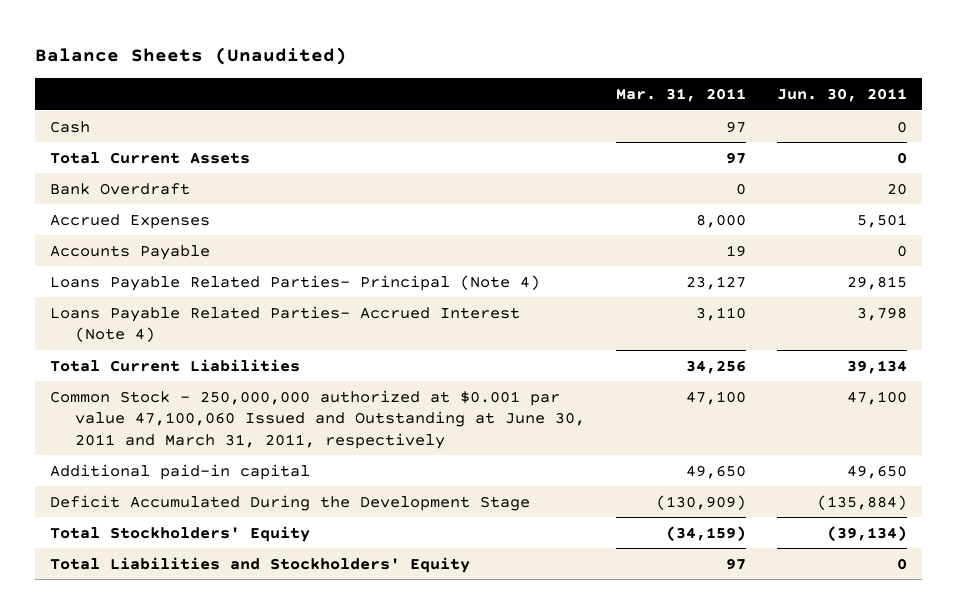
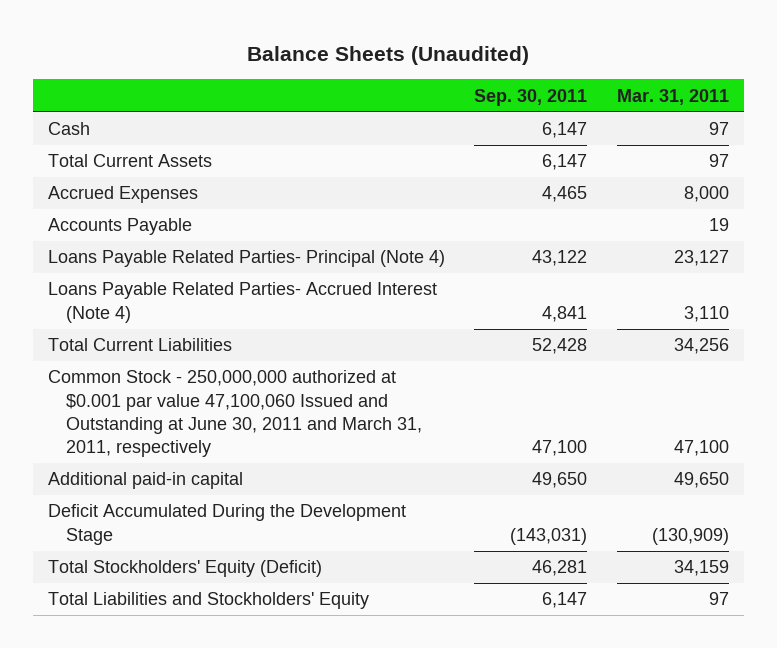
- | Mar. 31, 2011 | Jun. 30, 2011
+ | Sep. 30, 2011 | Mar. 31, 2011
- Bank Overdraft | 0 | 20
- Total Stockholders' Equity | (34,159) | (39,134)
+ Total Stockholders' Equity (Deficit) | 46,281 | 34,159

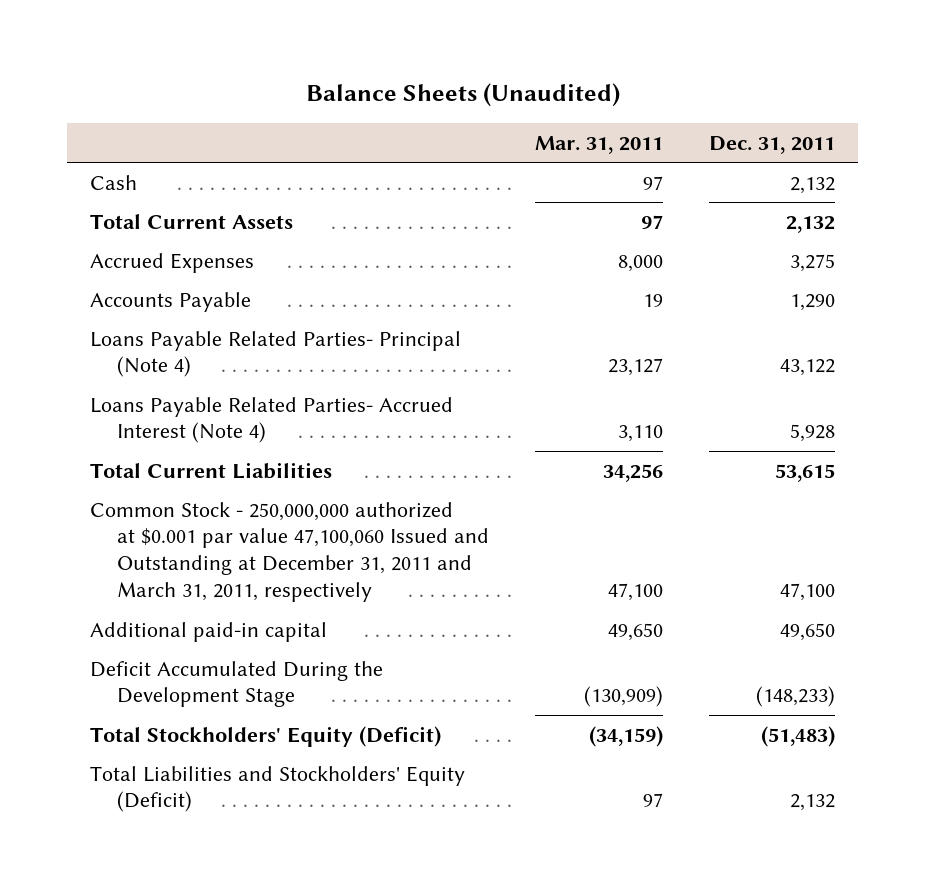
- | Sep. 30, 2011 | Mar. 31, 2011
+ | Mar. 31, 2011 | Dec. 31, 2011
- Common Stock - 250,000,000 authorized at $0.001 par value 47,100,060 Issued and Outstanding at June 30, 2011 and March 31, 2011, respectively | 47,100 | 47,100
+ Common Stock - 250,000,000 authorized at $0.001 par value 47,100,060 Issued and Outstanding at December 31, 2011 and March 31, 2011, respectively | 47,100 | 47,100
- Total Stockholders' Equity (Deficit) | 46,281 | 34,159
- Total Liabilities and Stockholders' Equity | 6,147 | 97
+ Total Stockholders' Equity (Deficit) | (34,159) | (51,483)
+ Total Liabilities and Stockholders' Equity (Deficit) | 97 | 2,132

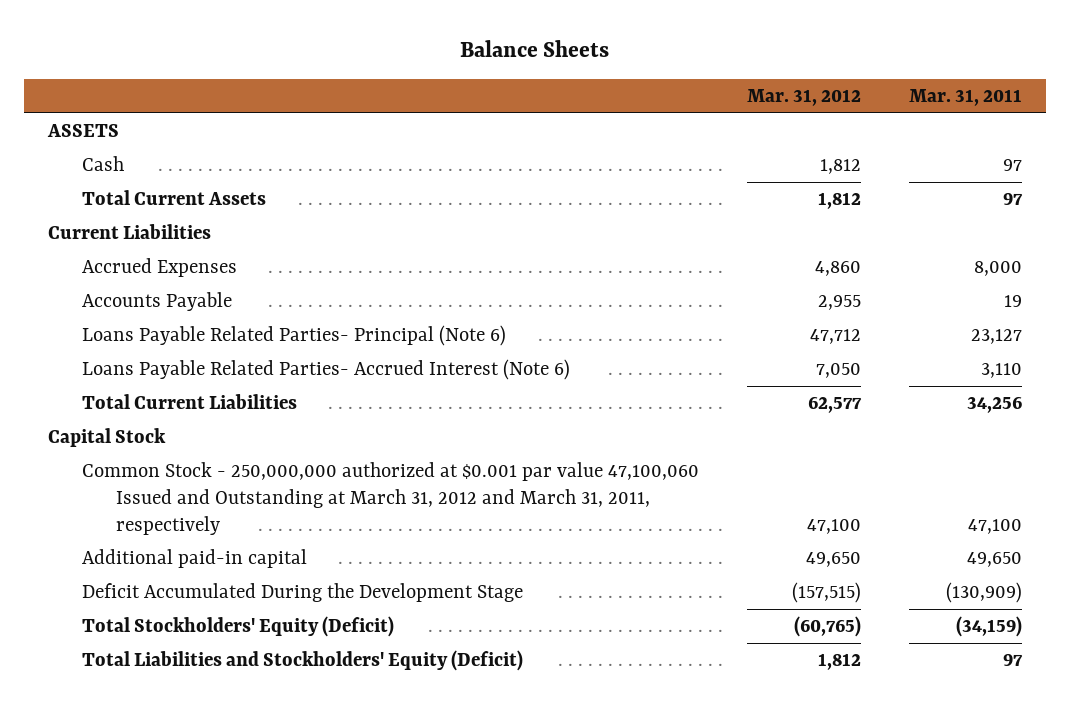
- Balance Sheets (Unaudited)
+ Balance Sheets
- | Mar. 31, 2011 | Dec. 31, 2011
+ | Mar. 31, 2012 | Mar. 31, 2011
+ ASSETS
+ Current Liabilities
- Loans Payable Related Parties- Principal (Note 4) | 23,127 | 43,122
- Loans Payable Related Parties- Accrued Interest (Note 4) | 3,110 | 5,928
+ Loans Payable Related Parties- Principal (Note 6) | 47,712 | 23,127
+ Loans Payable Related Parties- Accrued Interest (Note 6) | 7,050 | 3,110
- Common Stock - 250,000,000 authorized at $0.001 par value 47,100,060 Issued and Outstanding at December 31, 2011 and March 31, 2011, respectively | 47,100 | 47,100
+ Capital Stock
+ Common Stock - 250,000,000 authorized at $0.001 par value 47,100,060 Issued and Outstanding at March 31, 2012 and March 31, 2011, respectively | 47,100 | 47,100

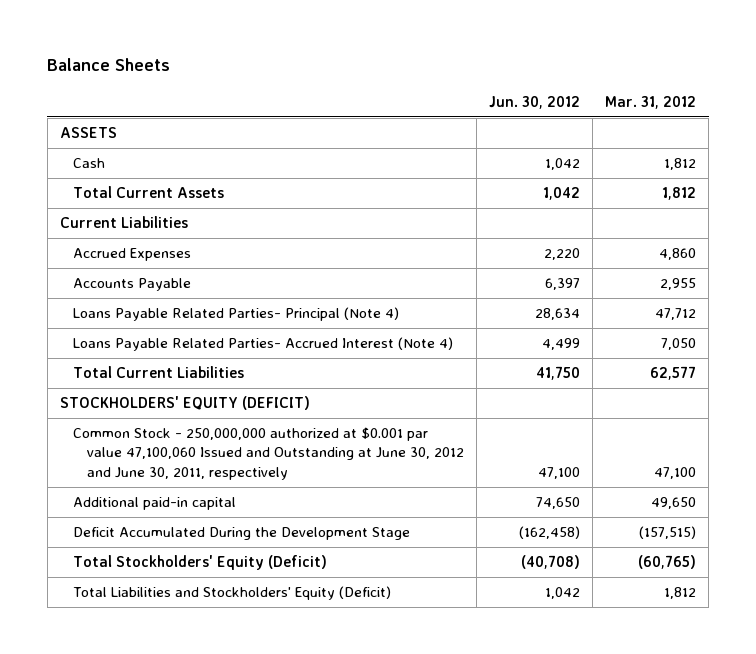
- | Mar. 31, 2012 | Mar. 31, 2011
+ | Jun. 30, 2012 | Mar. 31, 2012
- Loans Payable Related Parties- Principal (Note 6) | 47,712 | 23,127
- Loans Payable Related Parties- Accrued Interest (Note 6) | 7,050 | 3,110
+ Loans Payable Related Parties- Principal (Note 4) | 28,634 | 47,712
+ Loans Payable Related Parties- Accrued Interest (Note 4) | 4,499 | 7,050
- Capital Stock
- Common Stock - 250,000,000 authorized at $0.001 par value 47,100,060 Issued and Outstanding at March 31, 2012 and March 31, 2011, respectively | 47,100 | 47,100
+ STOCKHOLDERS' EQUITY (DEFICIT)
+ Common Stock - 250,000,000 authorized at $0.001 par value 47,100,060 Issued and Outstanding at June 30, 2012 and June 30, 2011, respectively | 47,100 | 47,100

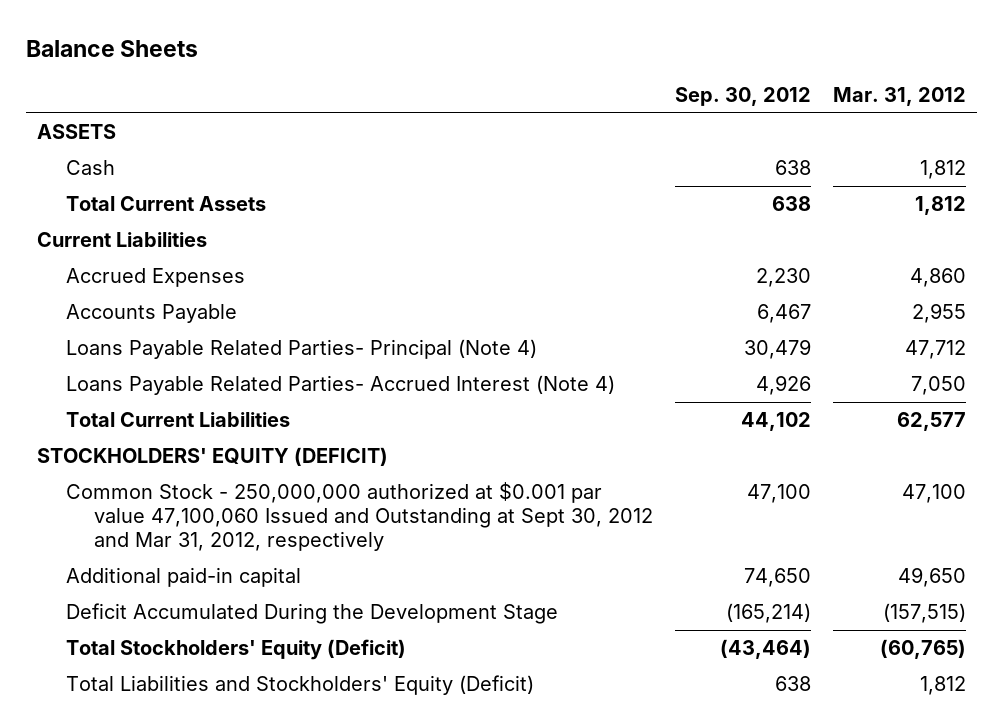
- | Jun. 30, 2012 | Mar. 31, 2012
+ | Sep. 30, 2012 | Mar. 31, 2012
- Common Stock - 250,000,000 authorized at $0.001 par value 47,100,060 Issued and Outstanding at June 30, 2012 and June 30, 2011, respectively | 47,100 | 47,100
+ Common Stock - 250,000,000 authorized at $0.001 par value 47,100,060 Issued and Outstanding at Sept 30, 2012 and Mar 31, 2012, respectively | 47,100 | 47,100

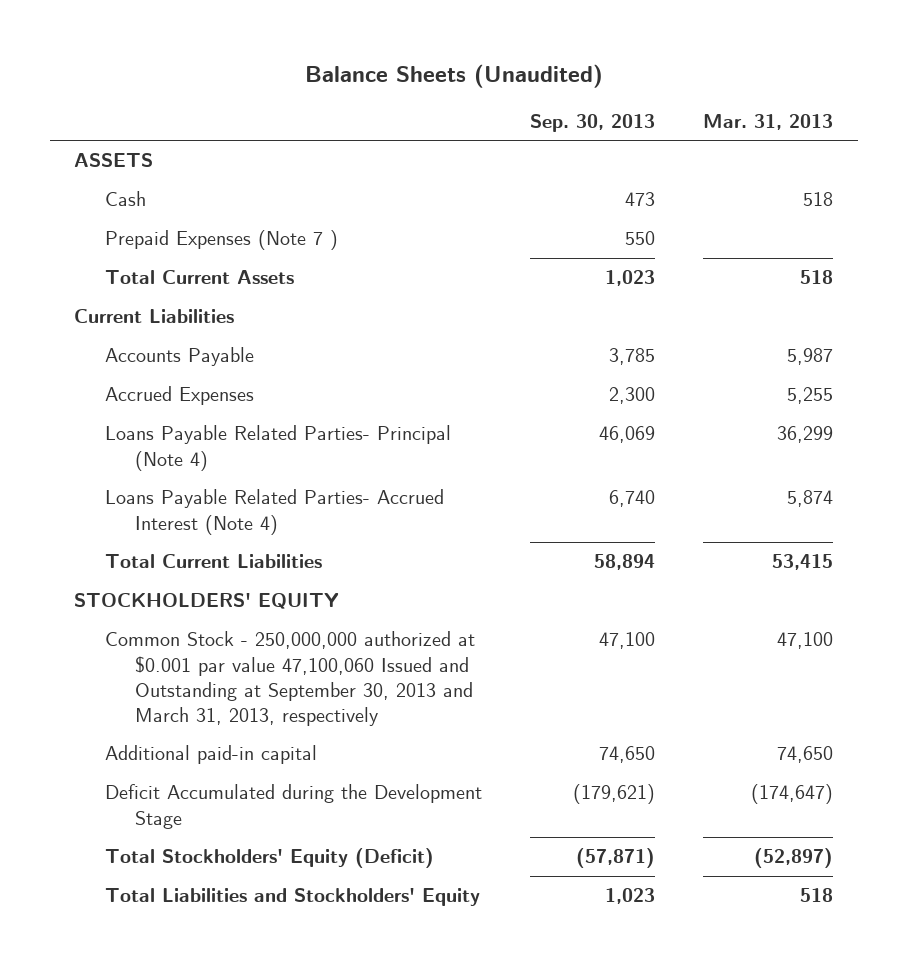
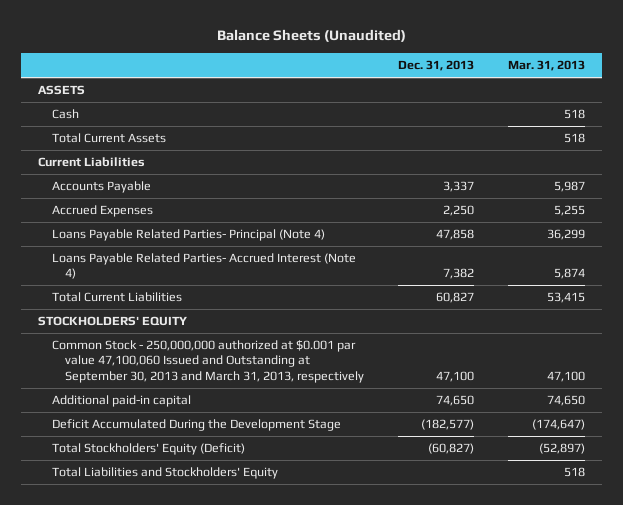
- | Sep. 30, 2013 | Mar. 31, 2013
+ | Dec. 31, 2013 | Mar. 31, 2013
- Prepaid Expenses (Note 7 ) | 550 |
- Deficit Accumulated during the Development Stage | (179,621) | (174,647)
+ Deficit Accumulated During the Development Stage | (182,577) | (174,647)

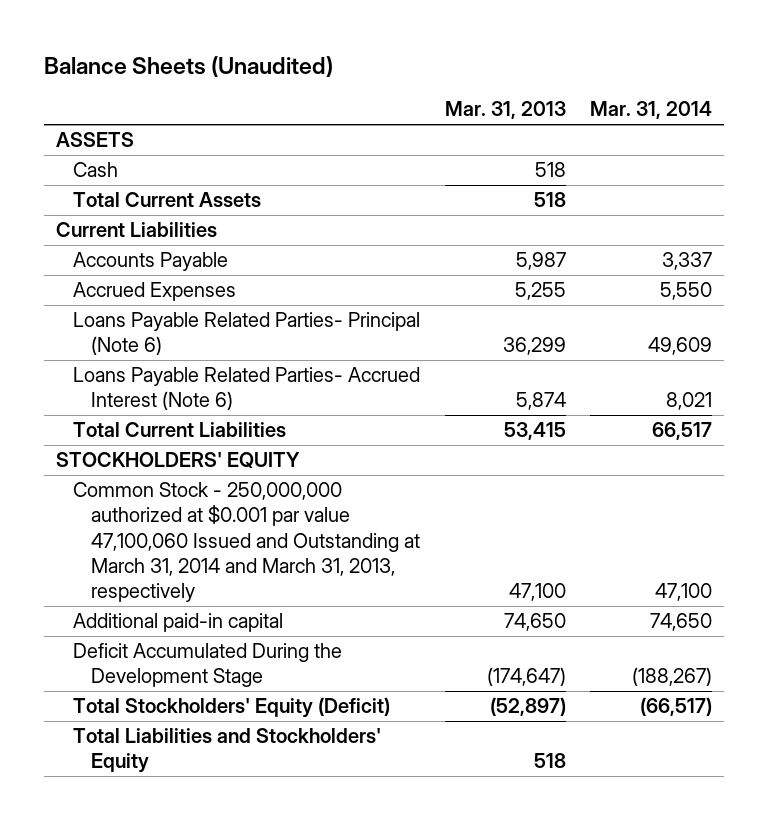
- | Dec. 31, 2013 | Mar. 31, 2013
+ | Mar. 31, 2013 | Mar. 31, 2014
- Loans Payable Related Parties- Principal (Note 4) | 47,858 | 36,299
- Loans Payable Related Parties- Accrued Interest (Note 4) | 7,382 | 5,874
+ Loans Payable Related Parties- Principal (Note 6) | 36,299 | 49,609
+ Loans Payable Related Parties- Accrued Interest (Note 6) | 5,874 | 8,021
- Common Stock - 250,000,000 authorized at $0.001 par value 47,100,060 Issued and Outstanding at September 30, 2013 and March 31, 2013, respectively | 47,100 | 47,100
+ Common Stock - 250,000,000 authorized at $0.001 par value 47,100,060 Issued and Outstanding at March 31, 2014 and March 31, 2013, respectively | 47,100 | 47,100

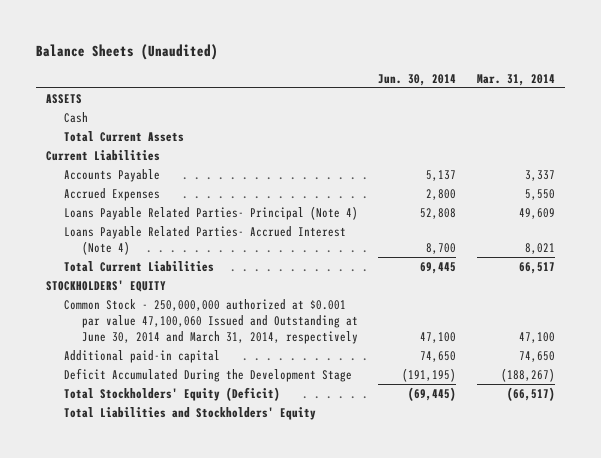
- | Mar. 31, 2013 | Mar. 31, 2014
+ | Jun. 30, 2014 | Mar. 31, 2014
- Loans Payable Related Parties- Principal (Note 6) | 36,299 | 49,609
- Loans Payable Related Parties- Accrued Interest (Note 6) | 5,874 | 8,021
+ Loans Payable Related Parties- Principal (Note 4) | 52,808 | 49,609
+ Loans Payable Related Parties- Accrued Interest (Note 4) | 8,700 | 8,021
- Common Stock - 250,000,000 authorized at $0.001 par value 47,100,060 Issued and Outstanding at March 31, 2014 and March 31, 2013, respectively | 47,100 | 47,100
+ Common Stock - 250,000,000 authorized at $0.001 par value 47,100,060 Issued and Outstanding at June 30, 2014 and March 31, 2014, respectively | 47,100 | 47,100

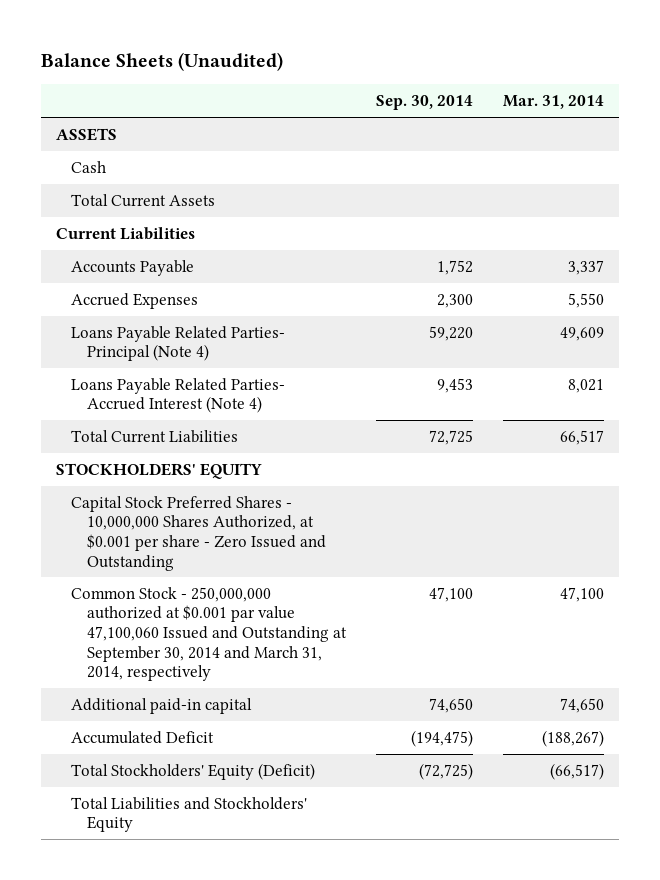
- | Jun. 30, 2014 | Mar. 31, 2014
+ | Sep. 30, 2014 | Mar. 31, 2014
- Common Stock - 250,000,000 authorized at $0.001 par value 47,100,060 Issued and Outstanding at June 30, 2014 and March 31, 2014, respectively | 47,100 | 47,100
+ Capital Stock Preferred Shares - 10,000,000 Shares Authorized, at $0.001 per share - Zero Issued and Outstanding
+ Common Stock - 250,000,000 authorized at $0.001 par value 47,100,060 Issued and Outstanding at September 30, 2014 and March 31, 2014, respectively | 47,100 | 47,100
- Deficit Accumulated During the Development Stage | (191,195) | (188,267)
+ Accumulated Deficit | (194,475) | (188,267)

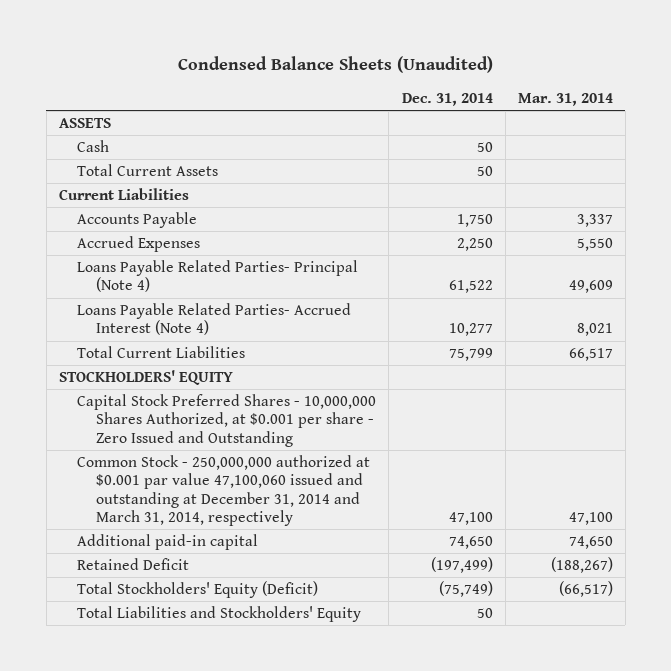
- Balance Sheets (Unaudited)
+ Condensed Balance Sheets (Unaudited)
- | Sep. 30, 2014 | Mar. 31, 2014
+ | Dec. 31, 2014 | Mar. 31, 2014
- Common Stock - 250,000,000 authorized at $0.001 par value 47,100,060 Issued and Outstanding at September 30, 2014 and March 31, 2014, respectively | 47,100 | 47,100
+ Common Stock - 250,000,000 authorized at $0.001 par value 47,100,060 issued and outstanding at December 31, 2014 and March 31, 2014, respectively | 47,100 | 47,100
- Accumulated Deficit | (194,475) | (188,267)
+ Retained Deficit | (197,499) | (188,267)

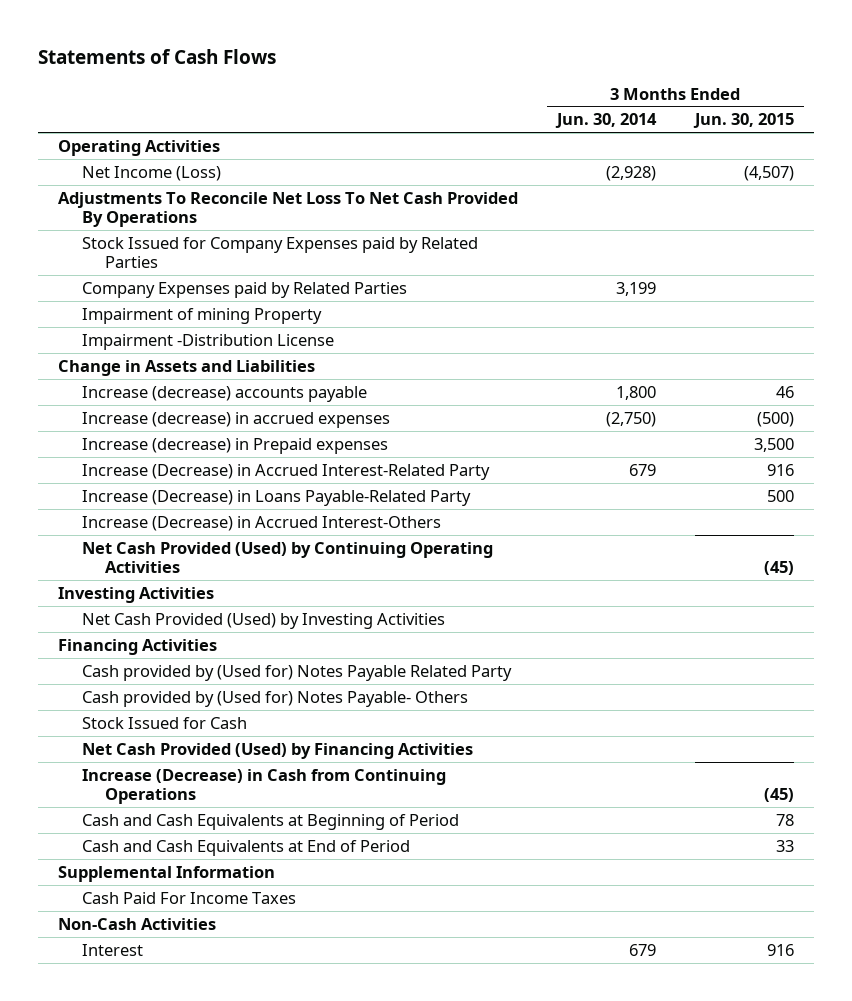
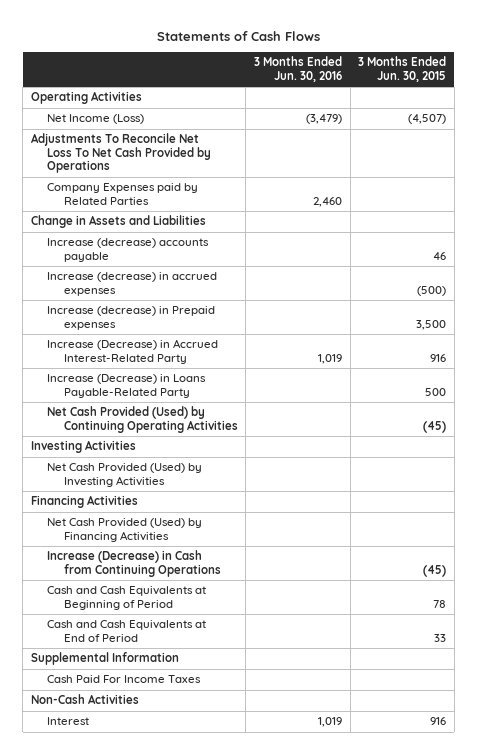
- | 3 Months Ended Jun. 30, 2014 | 3 Months Ended Jun. 30, 2015
+ | 3 Months Ended Jun. 30, 2016 | 3 Months Ended Jun. 30, 2015
- Adjustments To Reconcile Net Loss To Net Cash Provided By Operations
- Stock Issued for Company Expenses paid by Related Parties
+ Adjustments To Reconcile Net Loss To Net Cash Provided by Operations
- Impairment of mining Property
- Impairment -Distribution License
- Increase (Decrease) in Accrued Interest-Others
- Cash provided by (Used for) Notes Payable Related Party
- Cash provided by (Used for) Notes Payable- Others
- Stock Issued for Cash

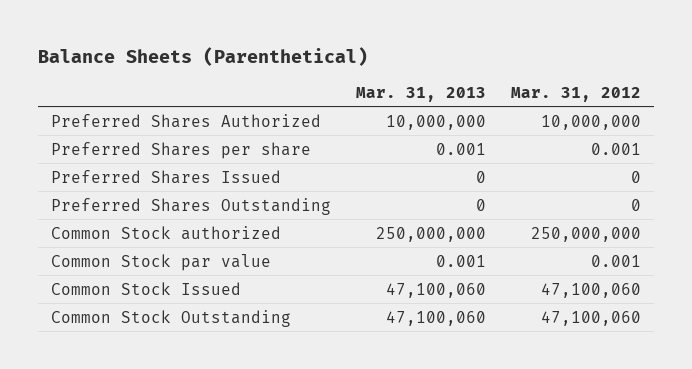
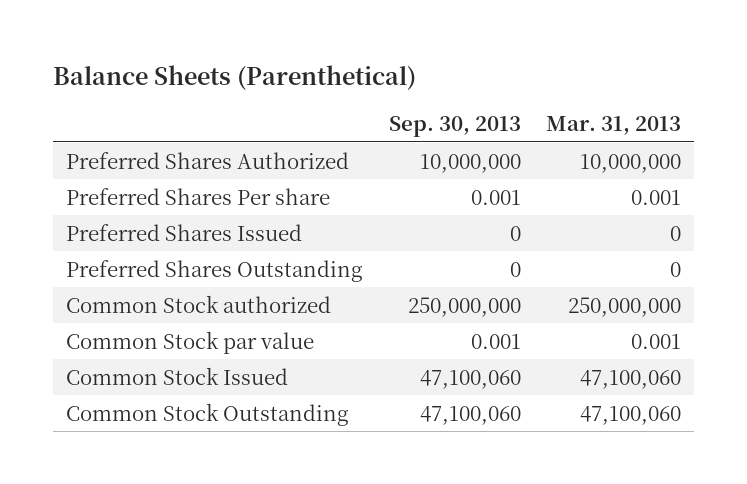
- | Mar. 31, 2013 | Mar. 31, 2012
+ | Sep. 30, 2013 | Mar. 31, 2013
- Preferred Shares per share | 0.001 | 0.001
+ Preferred Shares Per share | 0.001 | 0.001

